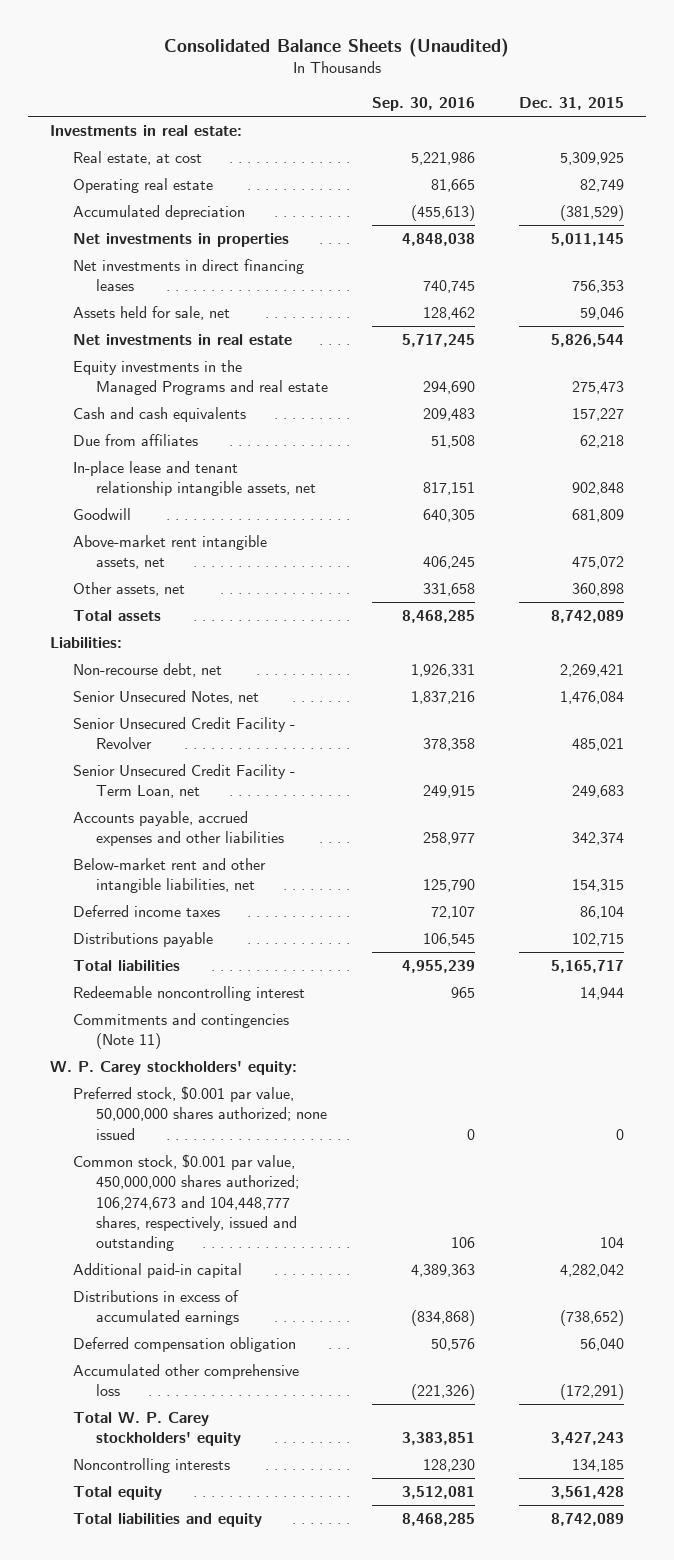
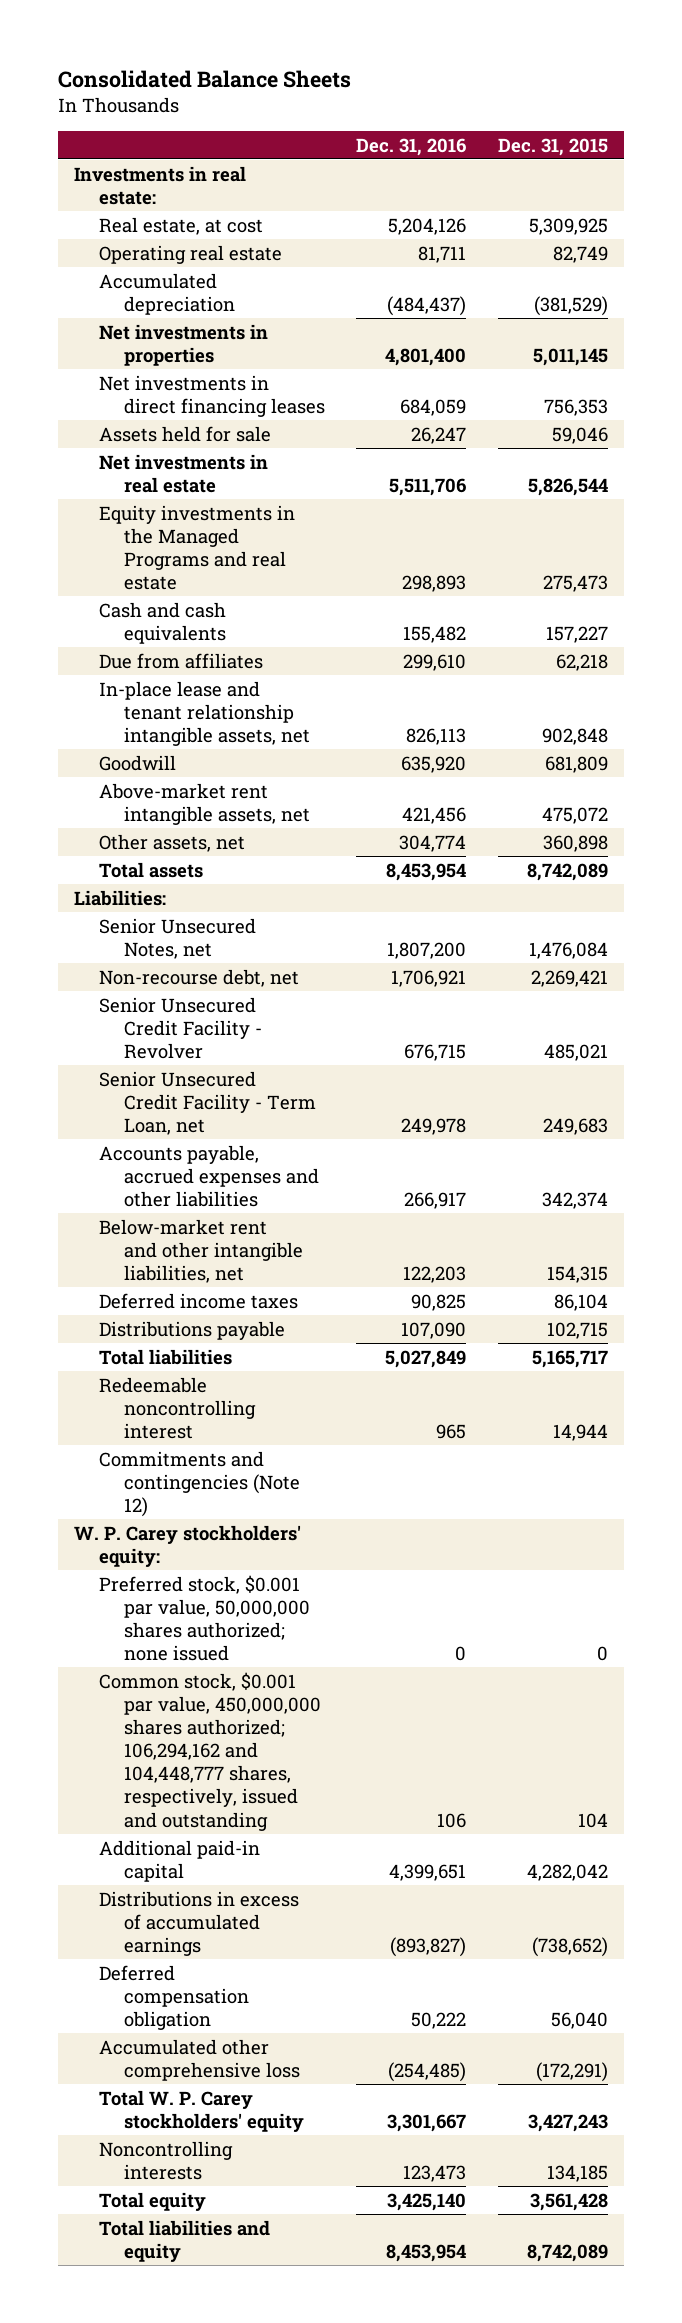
- Consolidated Balance Sheets (Unaudited)
+ Consolidated Balance Sheets
- | Sep. 30, 2016 | Dec. 31, 2015
+ | Dec. 31, 2016 | Dec. 31, 2015
- Assets held for sale, net | 128,462 | 59,046
+ Assets held for sale | 26,247 | 59,046
moved down: Non-recourse debt, net | 1,706,921 | 2,269,421
- Commitments and contingencies (Note 11)
+ Commitments and contingencies (Note 12)
- Common stock, $0.001 par value, 450,000,000 shares authorized; 106,274,673 and 104,448,777 shares, respectively, issued and outstanding | 106 | 104
+ Common stock, $0.001 par value, 450,000,000 shares authorized; 106,294,162 and 104,448,777 shares, respectively, issued and outstanding | 106 | 104

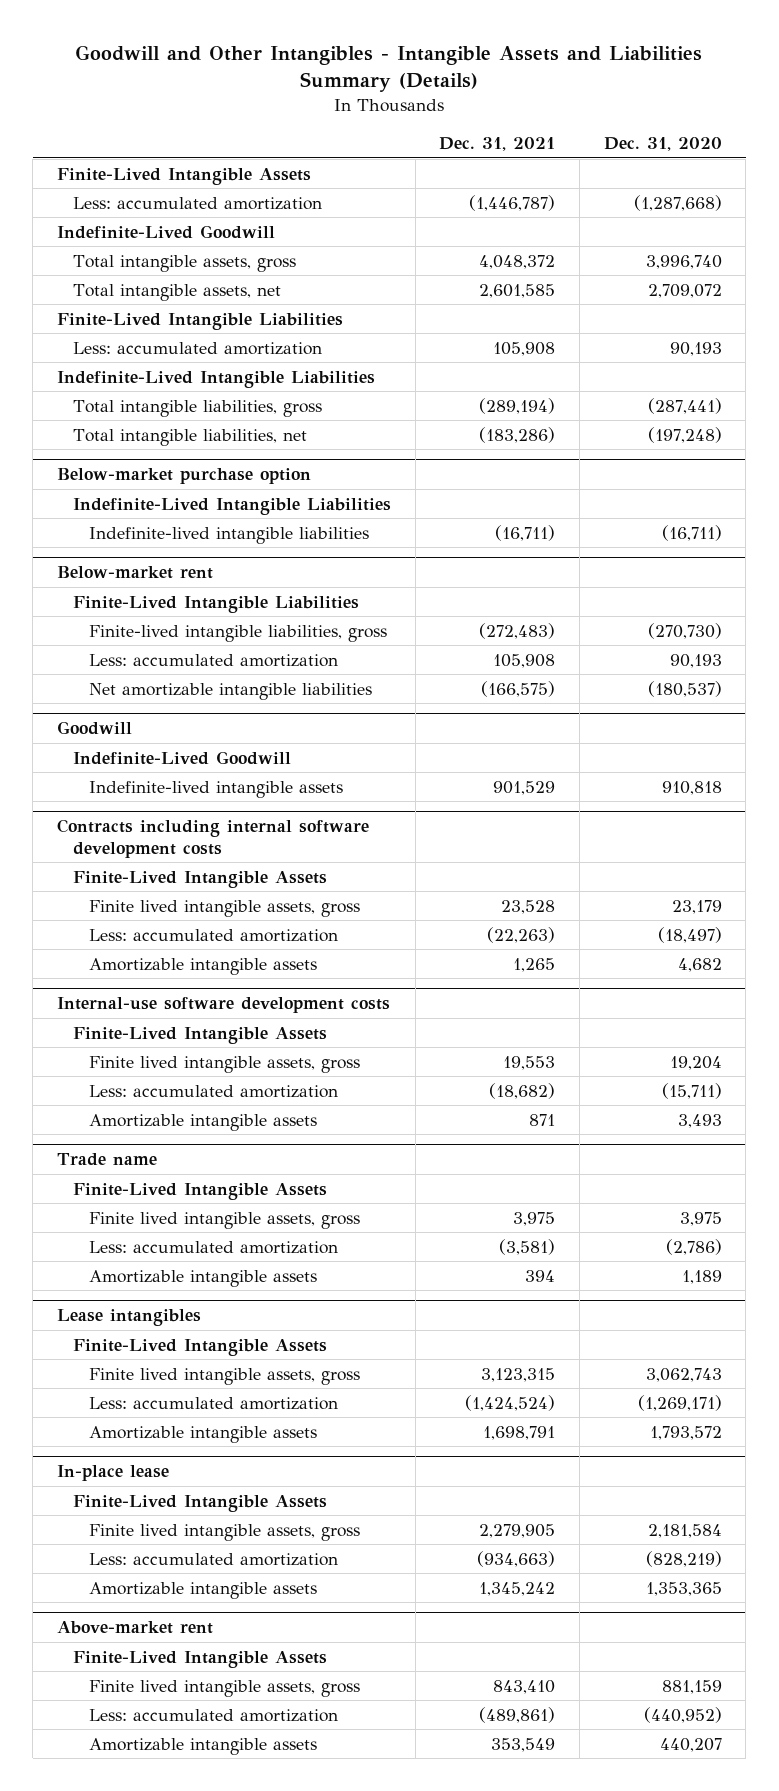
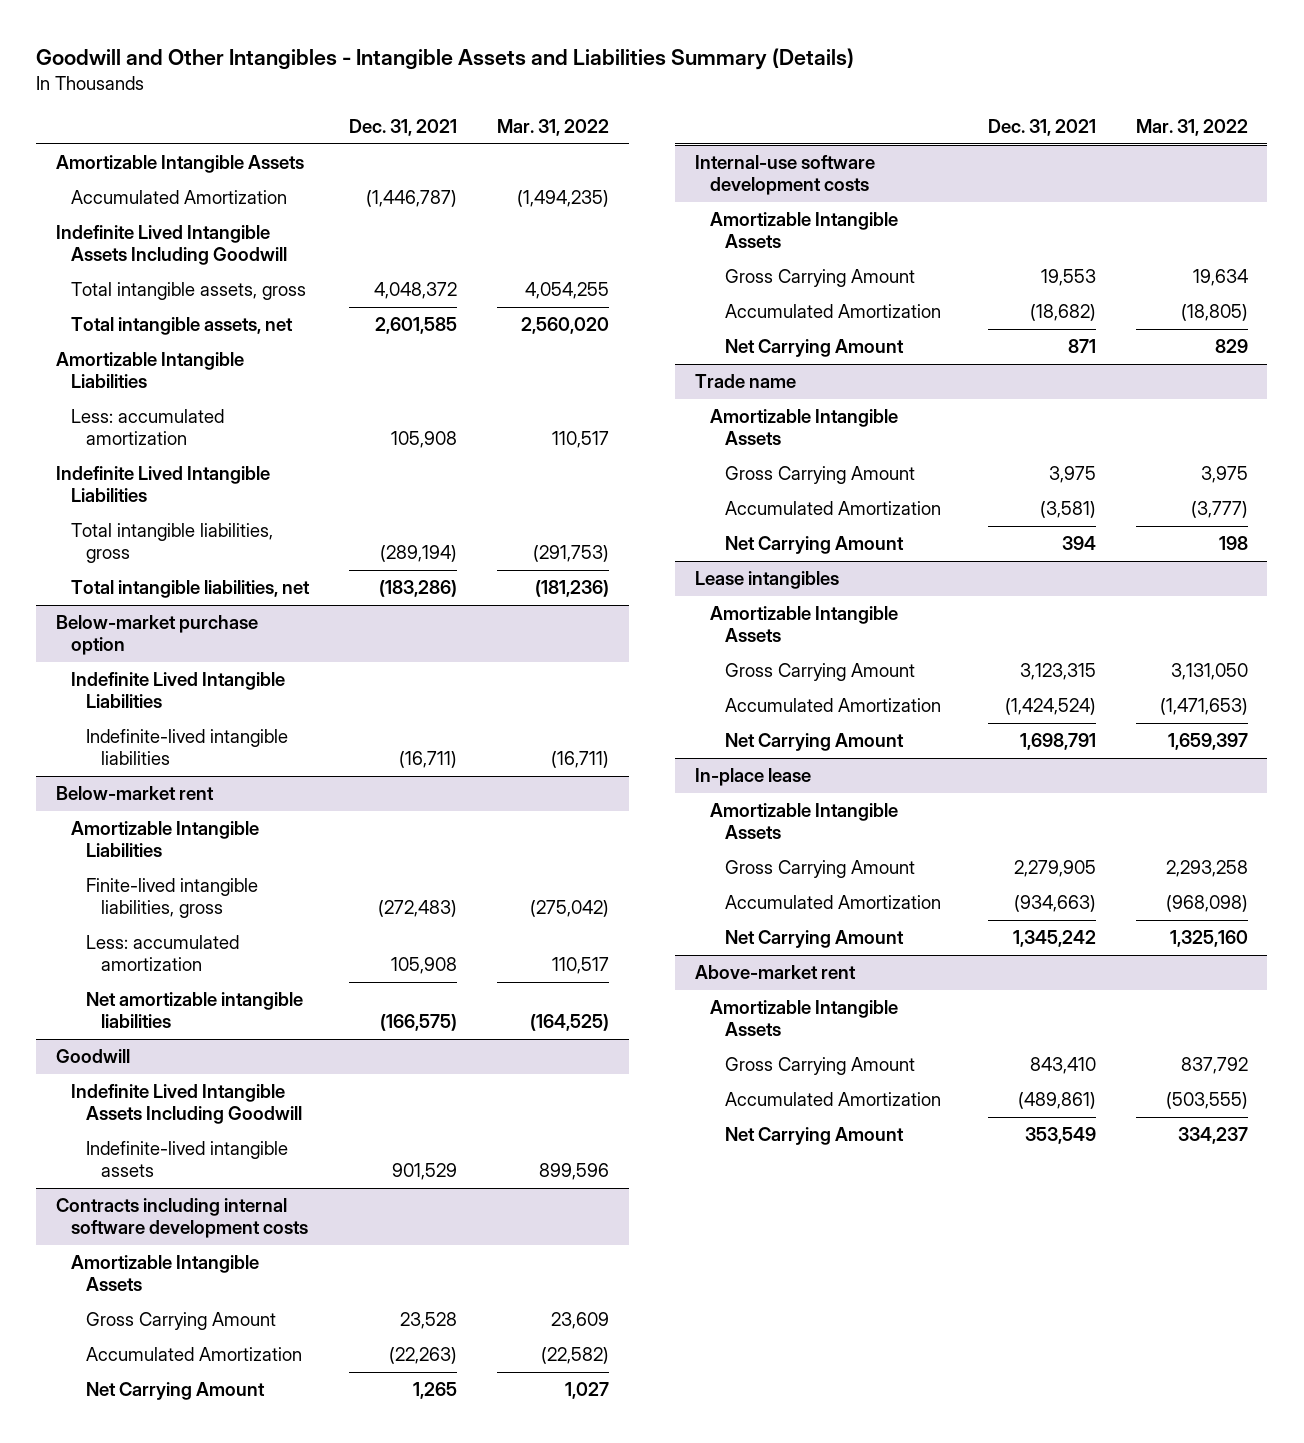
- | Dec. 31, 2021 | Dec. 31, 2020
+ | Dec. 31, 2021 | Mar. 31, 2022
- Finite-Lived Intangible Assets
- Less: accumulated amortization | (1,446,787) | (1,287,668)
- Indefinite-Lived Goodwill
+ Amortizable Intangible Assets
+ Accumulated Amortization | (1,446,787) | (1,494,235)
+ Indefinite Lived Intangible Assets Including Goodwill
- Finite-Lived Intangible Liabilities
+ Amortizable Intangible Liabilities
- Indefinite-Lived Intangible Liabilities
+ Indefinite Lived Intangible Liabilities
@ Below-market purchase option
- Indefinite-Lived Intangible Liabilities
+ Indefinite Lived Intangible Liabilities
@ Below-market rent
- Finite-Lived Intangible Liabilities
+ Amortizable Intangible Liabilities
@ Goodwill
- Indefinite-Lived Goodwill
+ Indefinite Lived Intangible Assets Including Goodwill
@ Contracts including internal software development costs
- Finite-Lived Intangible Assets
- Finite lived intangible assets, gross | 23,528 | 23,179
- Less: accumulated amortization | (22,263) | (18,497)
- Amortizable intangible assets | 1,265 | 4,682
+ Amortizable Intangible Assets
+ Gross Carrying Amount | 23,528 | 23,609
+ Accumulated Amortization | (22,263) | (22,582)
+ Net Carrying Amount | 1,265 | 1,027
@ Internal-use software development costs
- Finite-Lived Intangible Assets
- Finite lived intangible assets, gross | 19,553 | 19,204
- Less: accumulated amortization | (18,682) | (15,711)
- Amortizable intangible assets | 871 | 3,493
+ Amortizable Intangible Assets
+ Gross Carrying Amount | 19,553 | 19,634
+ Accumulated Amortization | (18,682) | (18,805)
+ Net Carrying Amount | 871 | 829
@ Trade name
- Finite-Lived Intangible Assets
- Finite lived intangible assets, gross | 3,975 | 3,975
- Less: accumulated amortization | (3,581) | (2,786)
- Amortizable intangible assets | 394 | 1,189
+ Amortizable Intangible Assets
+ Gross Carrying Amount | 3,975 | 3,975
+ Accumulated Amortization | (3,581) | (3,777)
+ Net Carrying Amount | 394 | 198
@ Lease intangibles
- Finite-Lived Intangible Assets
- Finite lived intangible assets, gross | 3,123,315 | 3,062,743
- Less: accumulated amortization | (1,424,524) | (1,269,171)
- Amortizable intangible assets | 1,698,791 | 1,793,572
+ Amortizable Intangible Assets
+ Gross Carrying Amount | 3,123,315 | 3,131,050
+ Accumulated Amortization | (1,424,524) | (1,471,653)
+ Net Carrying Amount | 1,698,791 | 1,659,397
@ In-place lease
- Finite-Lived Intangible Assets
- Finite lived intangible assets, gross | 2,279,905 | 2,181,584
- Less: accumulated amortization | (934,663) | (828,219)
- Amortizable intangible assets | 1,345,242 | 1,353,365
+ Amortizable Intangible Assets
+ Gross Carrying Amount | 2,279,905 | 2,293,258
+ Accumulated Amortization | (934,663) | (968,098)
+ Net Carrying Amount | 1,345,242 | 1,325,160
@ Above-market rent
- Finite-Lived Intangible Assets
- Finite lived intangible assets, gross | 843,410 | 881,159
- Less: accumulated amortization | (489,861) | (440,952)
- Amortizable intangible assets | 353,549 | 440,207
+ Amortizable Intangible Assets
+ Gross Carrying Amount | 843,410 | 837,792
+ Accumulated Amortization | (489,861) | (503,555)
+ Net Carrying Amount | 353,549 | 334,237

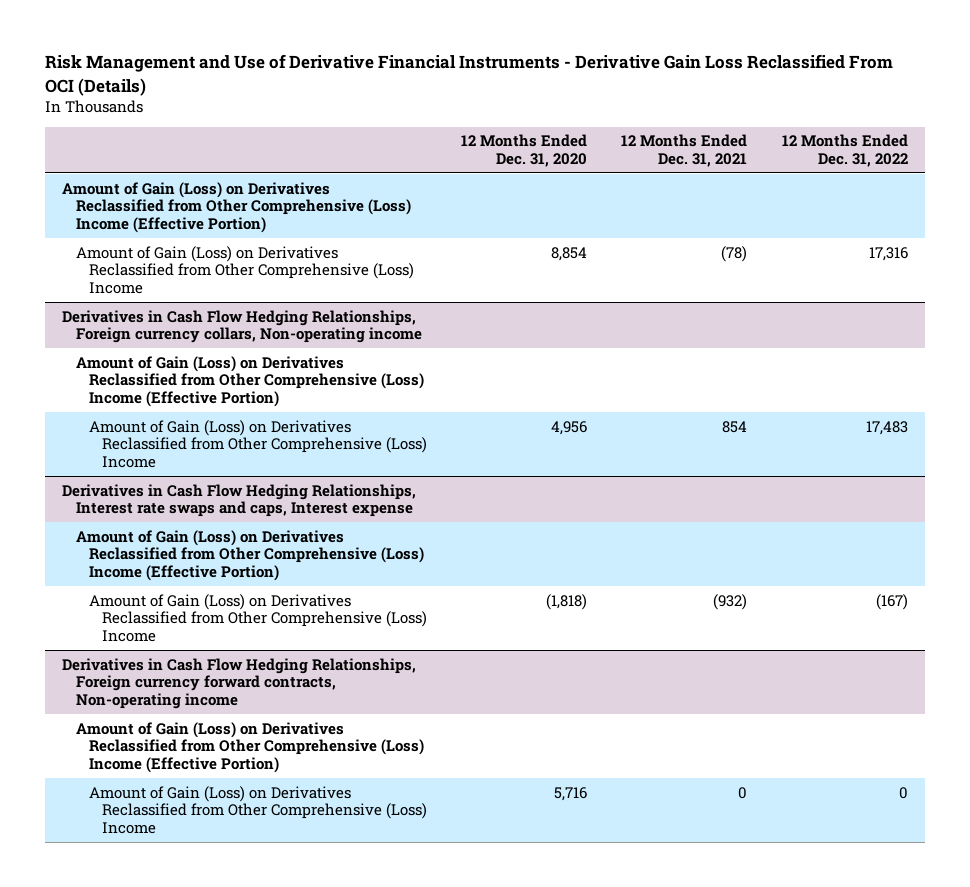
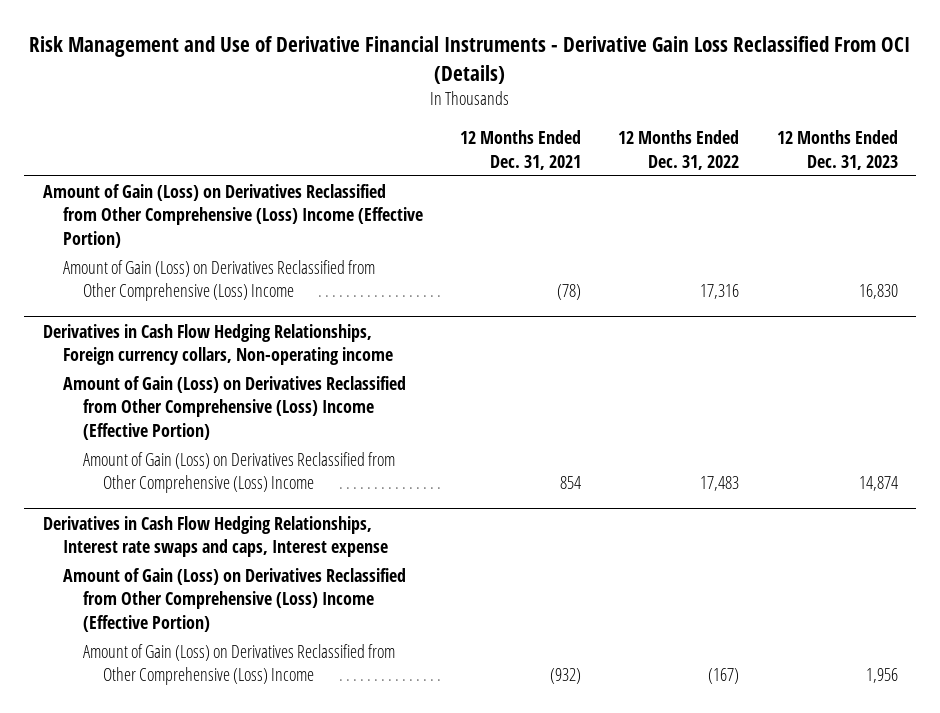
- | 12 Months Ended Dec. 31, 2020 | 12 Months Ended Dec. 31, 2021 | 12 Months Ended Dec. 31, 2022
+ | 12 Months Ended Dec. 31, 2021 | 12 Months Ended Dec. 31, 2022 | 12 Months Ended Dec. 31, 2023
- Derivatives in Cash Flow Hedging Relationships, Foreign currency forward contracts, Non-operating income
- Amount of Gain (Loss) on Derivatives Reclassified from Other Comprehensive (Loss) Income (Effective Portion)
- Amount of Gain (Loss) on Derivatives Reclassified from Other Comprehensive (Loss) Income | 5,716 | 0 | 0

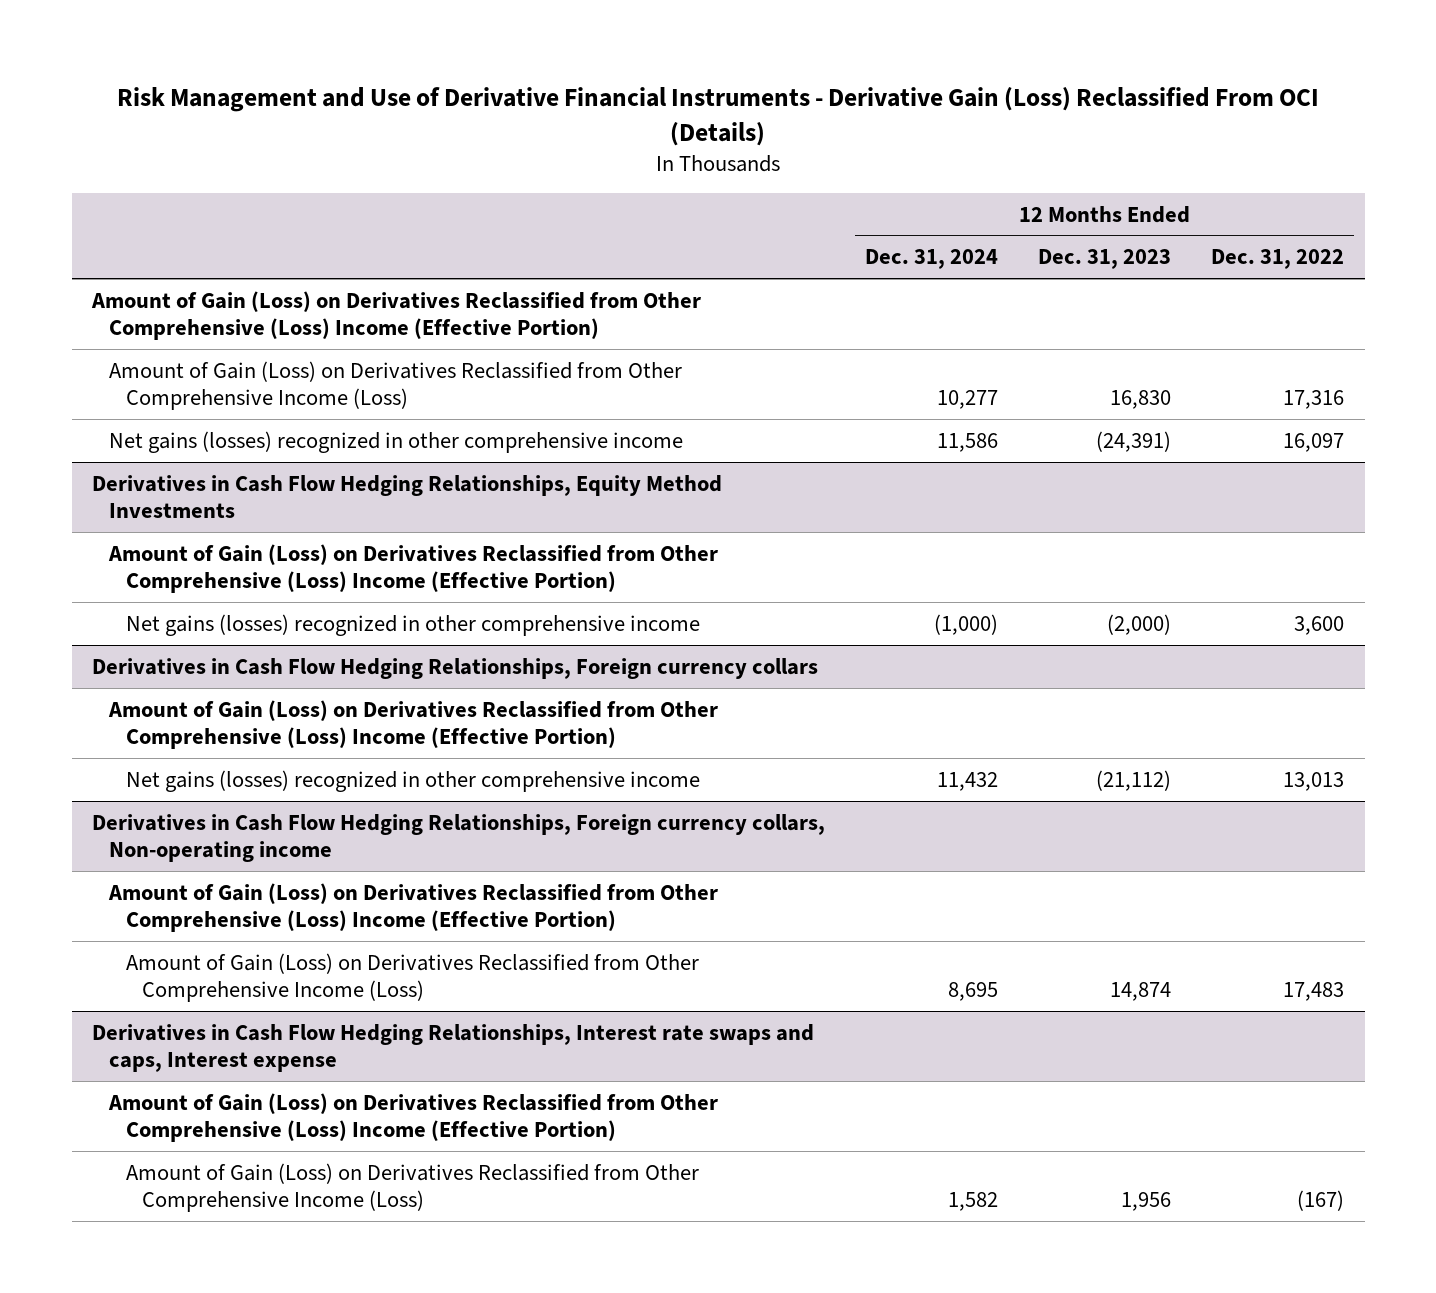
- Risk Management and Use of Derivative Financial Instruments - Derivative Gain Loss Reclassified From OCI (Details)
+ Risk Management and Use of Derivative Financial Instruments - Derivative Gain (Loss) Reclassified From OCI (Details)
- | 12 Months Ended Dec. 31, 2021 | 12 Months Ended Dec. 31, 2022 | 12 Months Ended Dec. 31, 2023
+ | 12 Months Ended Dec. 31, 2024 | 12 Months Ended Dec. 31, 2023 | 12 Months Ended Dec. 31, 2022
- Amount of Gain (Loss) on Derivatives Reclassified from Other Comprehensive (Loss) Income | (78) | 17,316 | 16,830
+ Amount of Gain (Loss) on Derivatives Reclassified from Other Comprehensive Income (Loss) | 10,277 | 16,830 | 17,316
+ Net gains (losses) recognized in other comprehensive income | 11,586 | (24,391) | 16,097
+ Derivatives in Cash Flow Hedging Relationships, Equity Method Investments
+ Amount of Gain (Loss) on Derivatives Reclassified from Other Comprehensive (Loss) Income (Effective Portion)
+ Net gains (losses) recognized in other comprehensive income | (1,000) | (2,000) | 3,600
+ Derivatives in Cash Flow Hedging Relationships, Foreign currency collars
+ Amount of Gain (Loss) on Derivatives Reclassified from Other Comprehensive (Loss) Income (Effective Portion)
+ Net gains (losses) recognized in other comprehensive income | 11,432 | (21,112) | 13,013
@ Derivatives in Cash Flow Hedging Relationships, Foreign currency collars, Non-operating income
- Amount of Gain (Loss) on Derivatives Reclassified from Other Comprehensive (Loss) Income | 854 | 17,483 | 14,874
+ Amount of Gain (Loss) on Derivatives Reclassified from Other Comprehensive Income (Loss) | 8,695 | 14,874 | 17,483
@ Derivatives in Cash Flow Hedging Relationships, Interest rate swaps and caps, Interest expense
- Amount of Gain (Loss) on Derivatives Reclassified from Other Comprehensive (Loss) Income | (932) | (167) | 1,956
+ Amount of Gain (Loss) on Derivatives Reclassified from Other Comprehensive Income (Loss) | 1,582 | 1,956 | (167)

